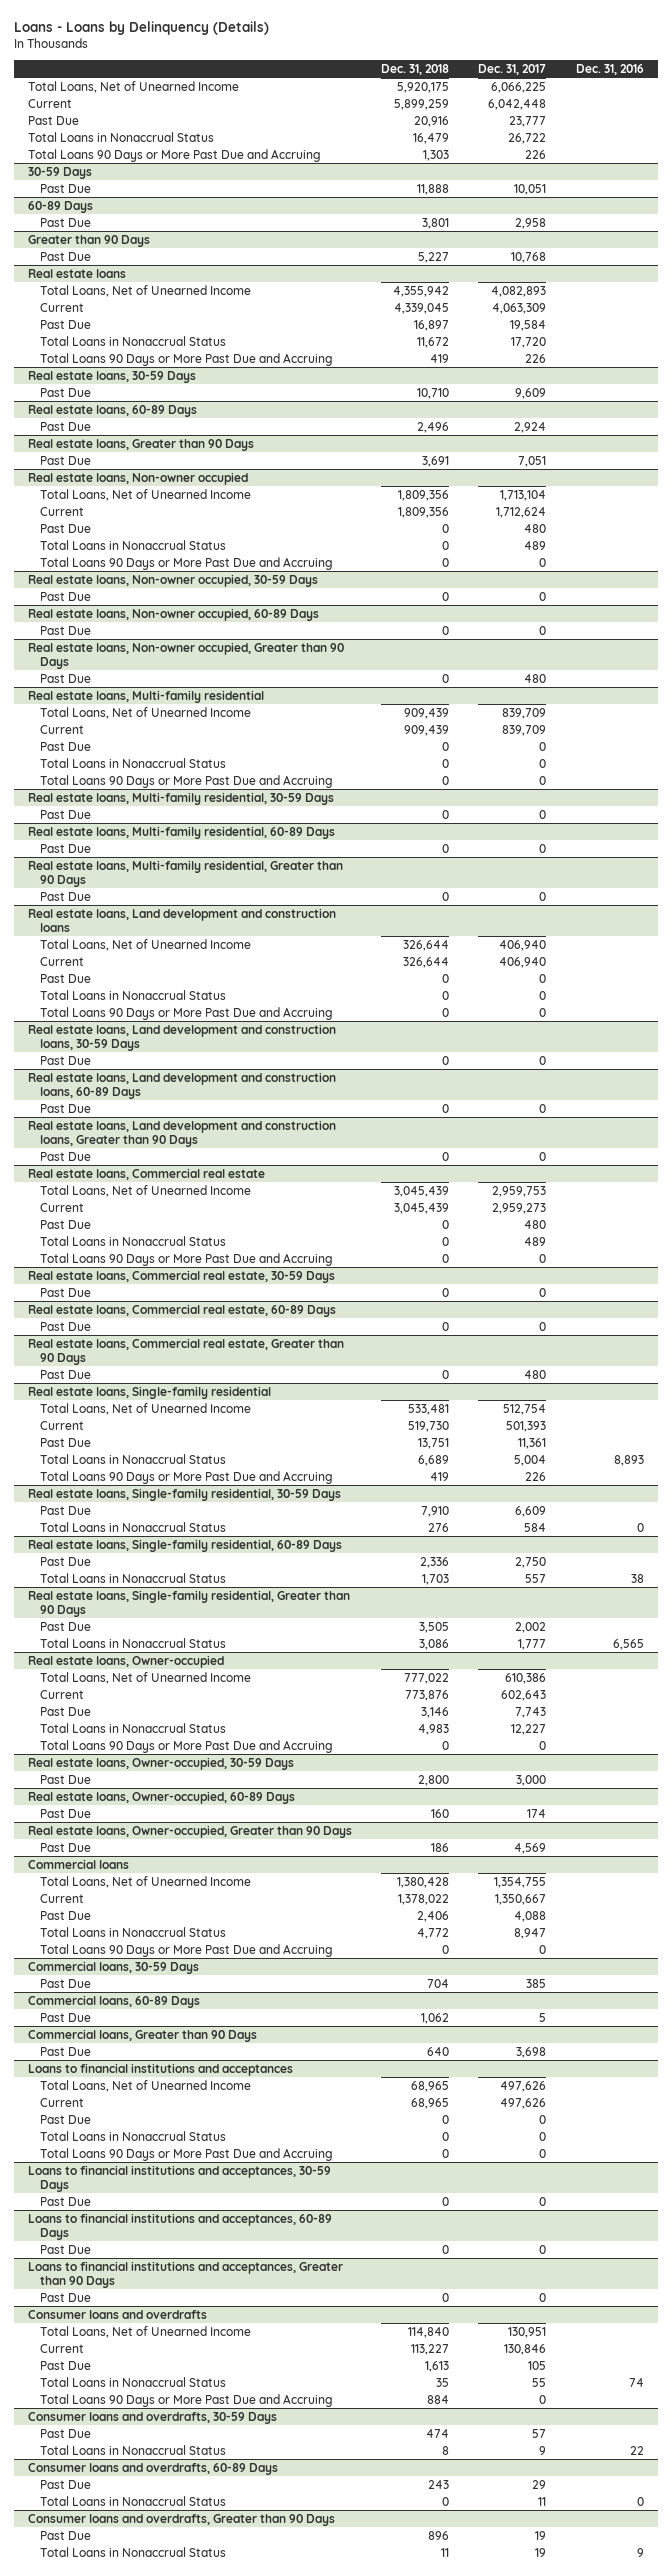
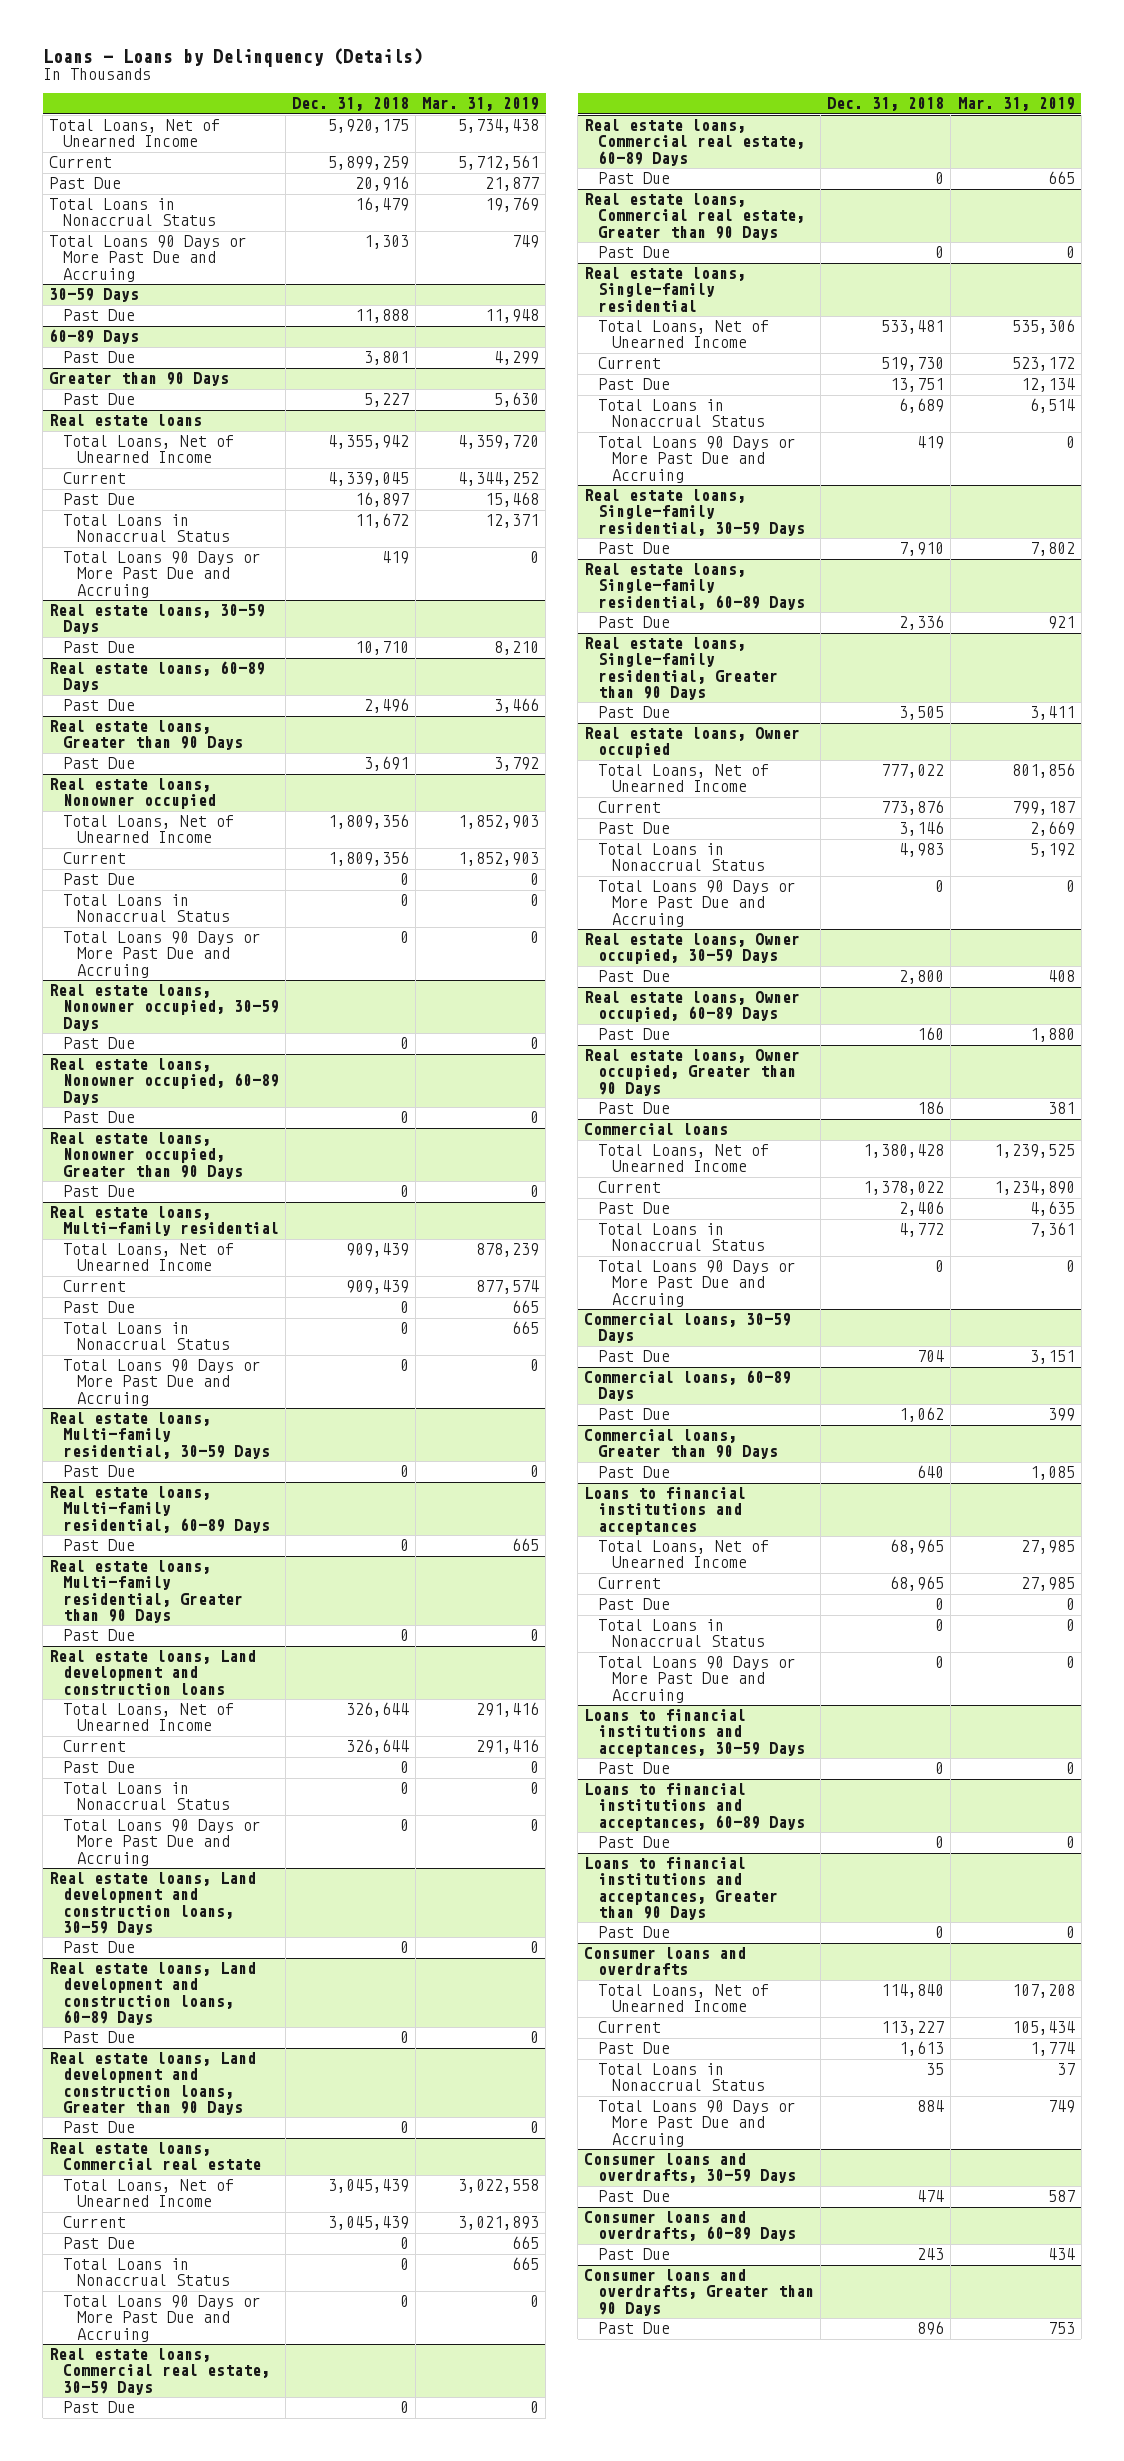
- | Dec. 31, 2018 | Dec. 31, 2017 | Dec. 31, 2016
+ | Dec. 31, 2018 | Mar. 31, 2019
- Real estate loans, Non-owner occupied
+ Real estate loans, Nonowner occupied
- Real estate loans, Non-owner occupied, 30-59 Days
+ Real estate loans, Nonowner occupied, 30-59 Days
- Real estate loans, Non-owner occupied, 60-89 Days
+ Real estate loans, Nonowner occupied, 60-89 Days
- Real estate loans, Non-owner occupied, Greater than 90 Days
+ Real estate loans, Nonowner occupied, Greater than 90 Days
@ Real estate loans, Single-family residential, 30-59 Days
- Total Loans in Nonaccrual Status | 276 | 584 | 0
@ Real estate loans, Single-family residential, 60-89 Days
- Total Loans in Nonaccrual Status | 1,703 | 557 | 38
@ Real estate loans, Single-family residential, Greater than 90 Days
- Total Loans in Nonaccrual Status | 3,086 | 1,777 | 6,565
- Real estate loans, Owner-occupied
+ Real estate loans, Owner occupied
- Real estate loans, Owner-occupied, 30-59 Days
+ Real estate loans, Owner occupied, 30-59 Days
- Real estate loans, Owner-occupied, 60-89 Days
+ Real estate loans, Owner occupied, 60-89 Days
- Real estate loans, Owner-occupied, Greater than 90 Days
+ Real estate loans, Owner occupied, Greater than 90 Days
@ Consumer loans and overdrafts, 30-59 Days
- Total Loans in Nonaccrual Status | 8 | 9 | 22
@ Consumer loans and overdrafts, 60-89 Days
- Total Loans in Nonaccrual Status | 0 | 11 | 0
@ Consumer loans and overdrafts, Greater than 90 Days
- Total Loans in Nonaccrual Status | 11 | 19 | 9

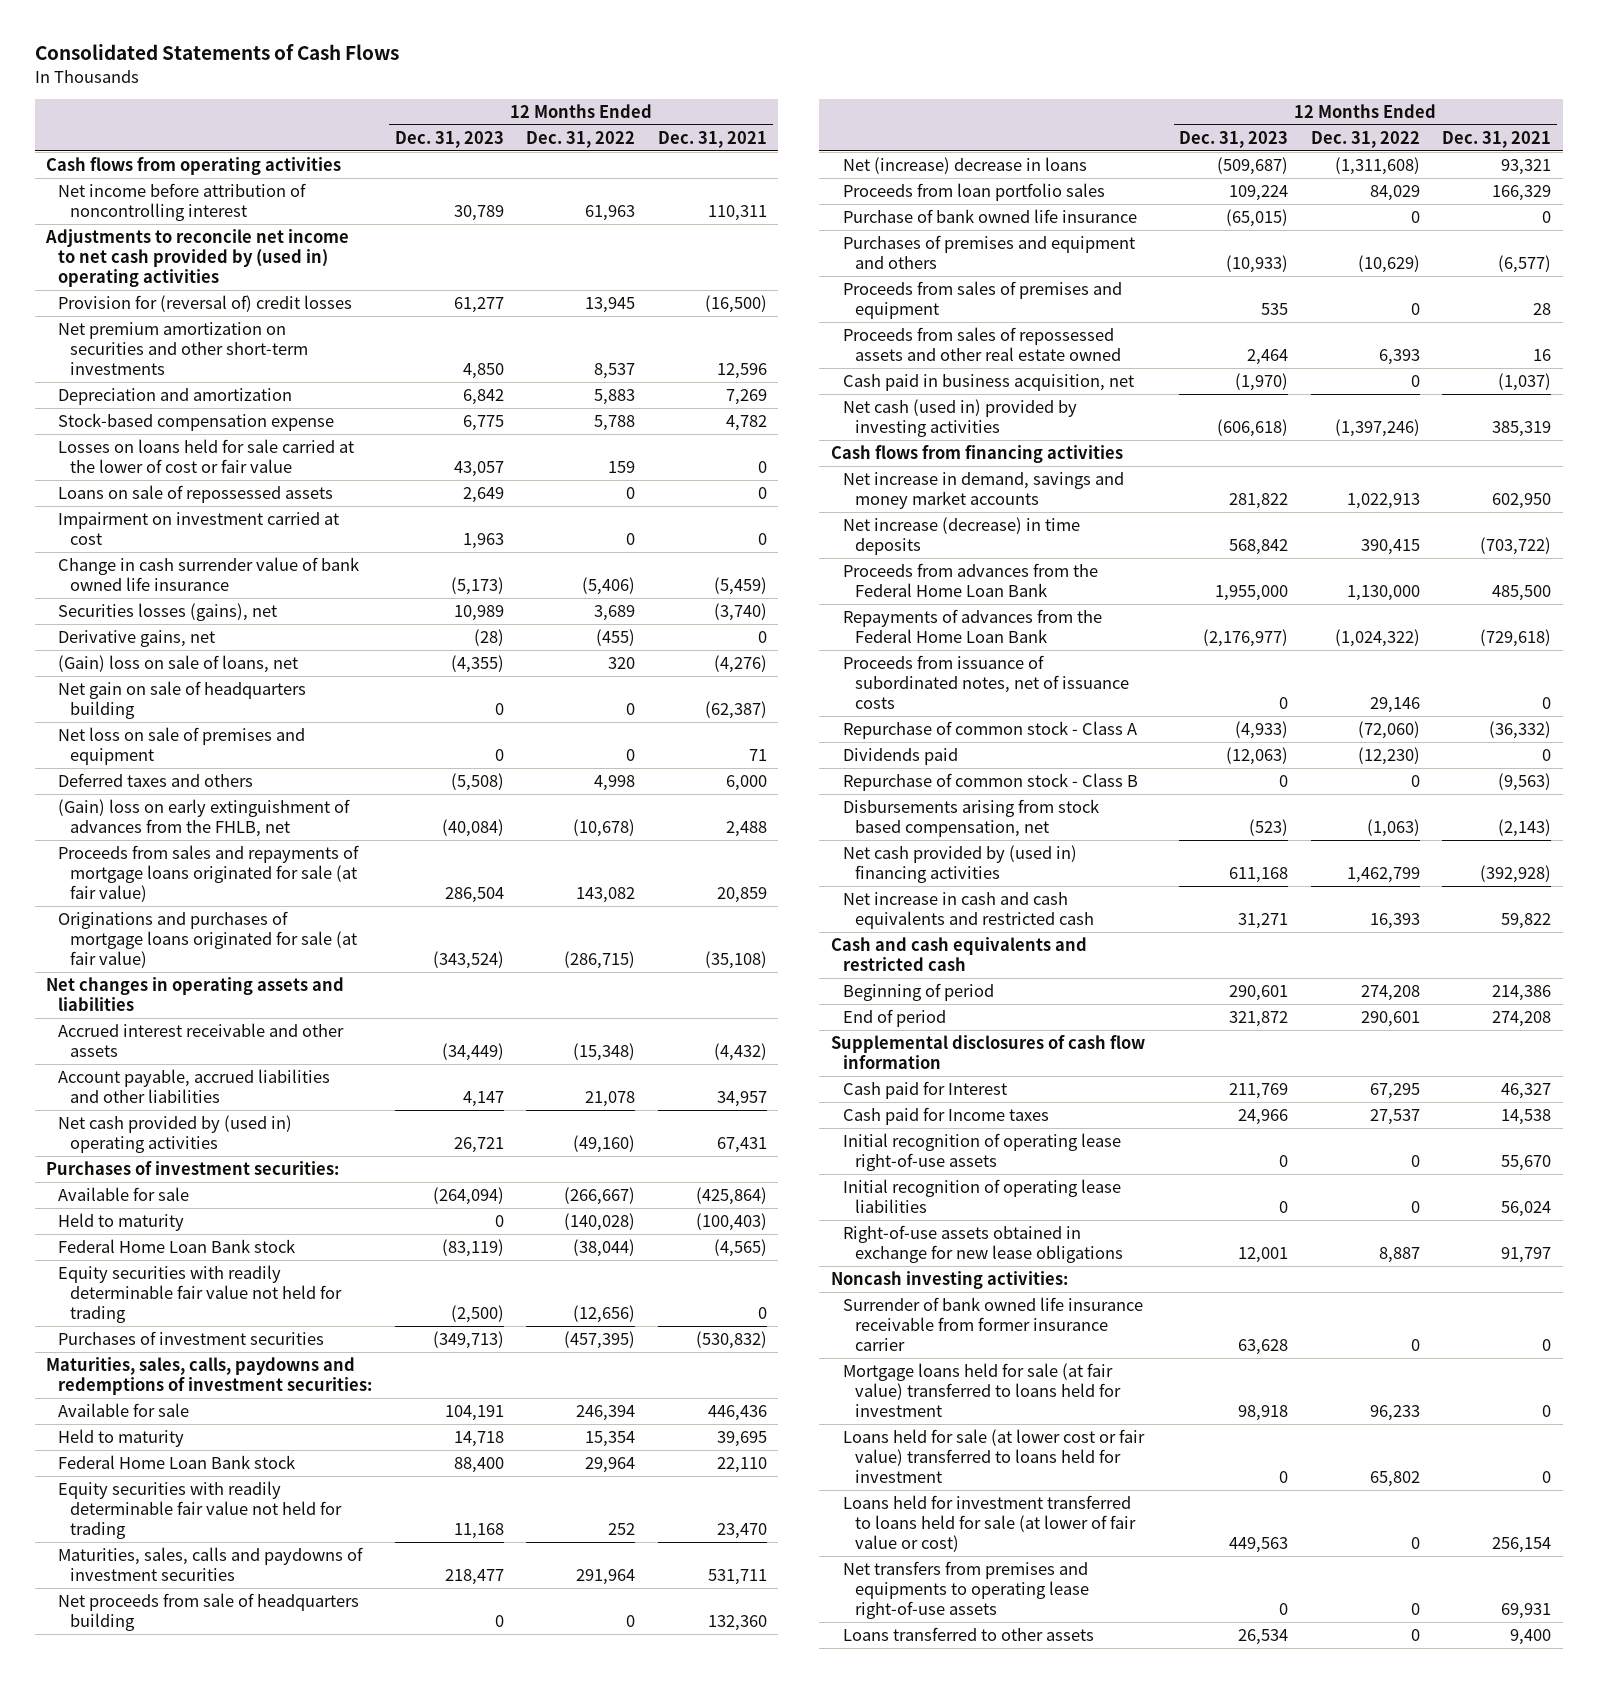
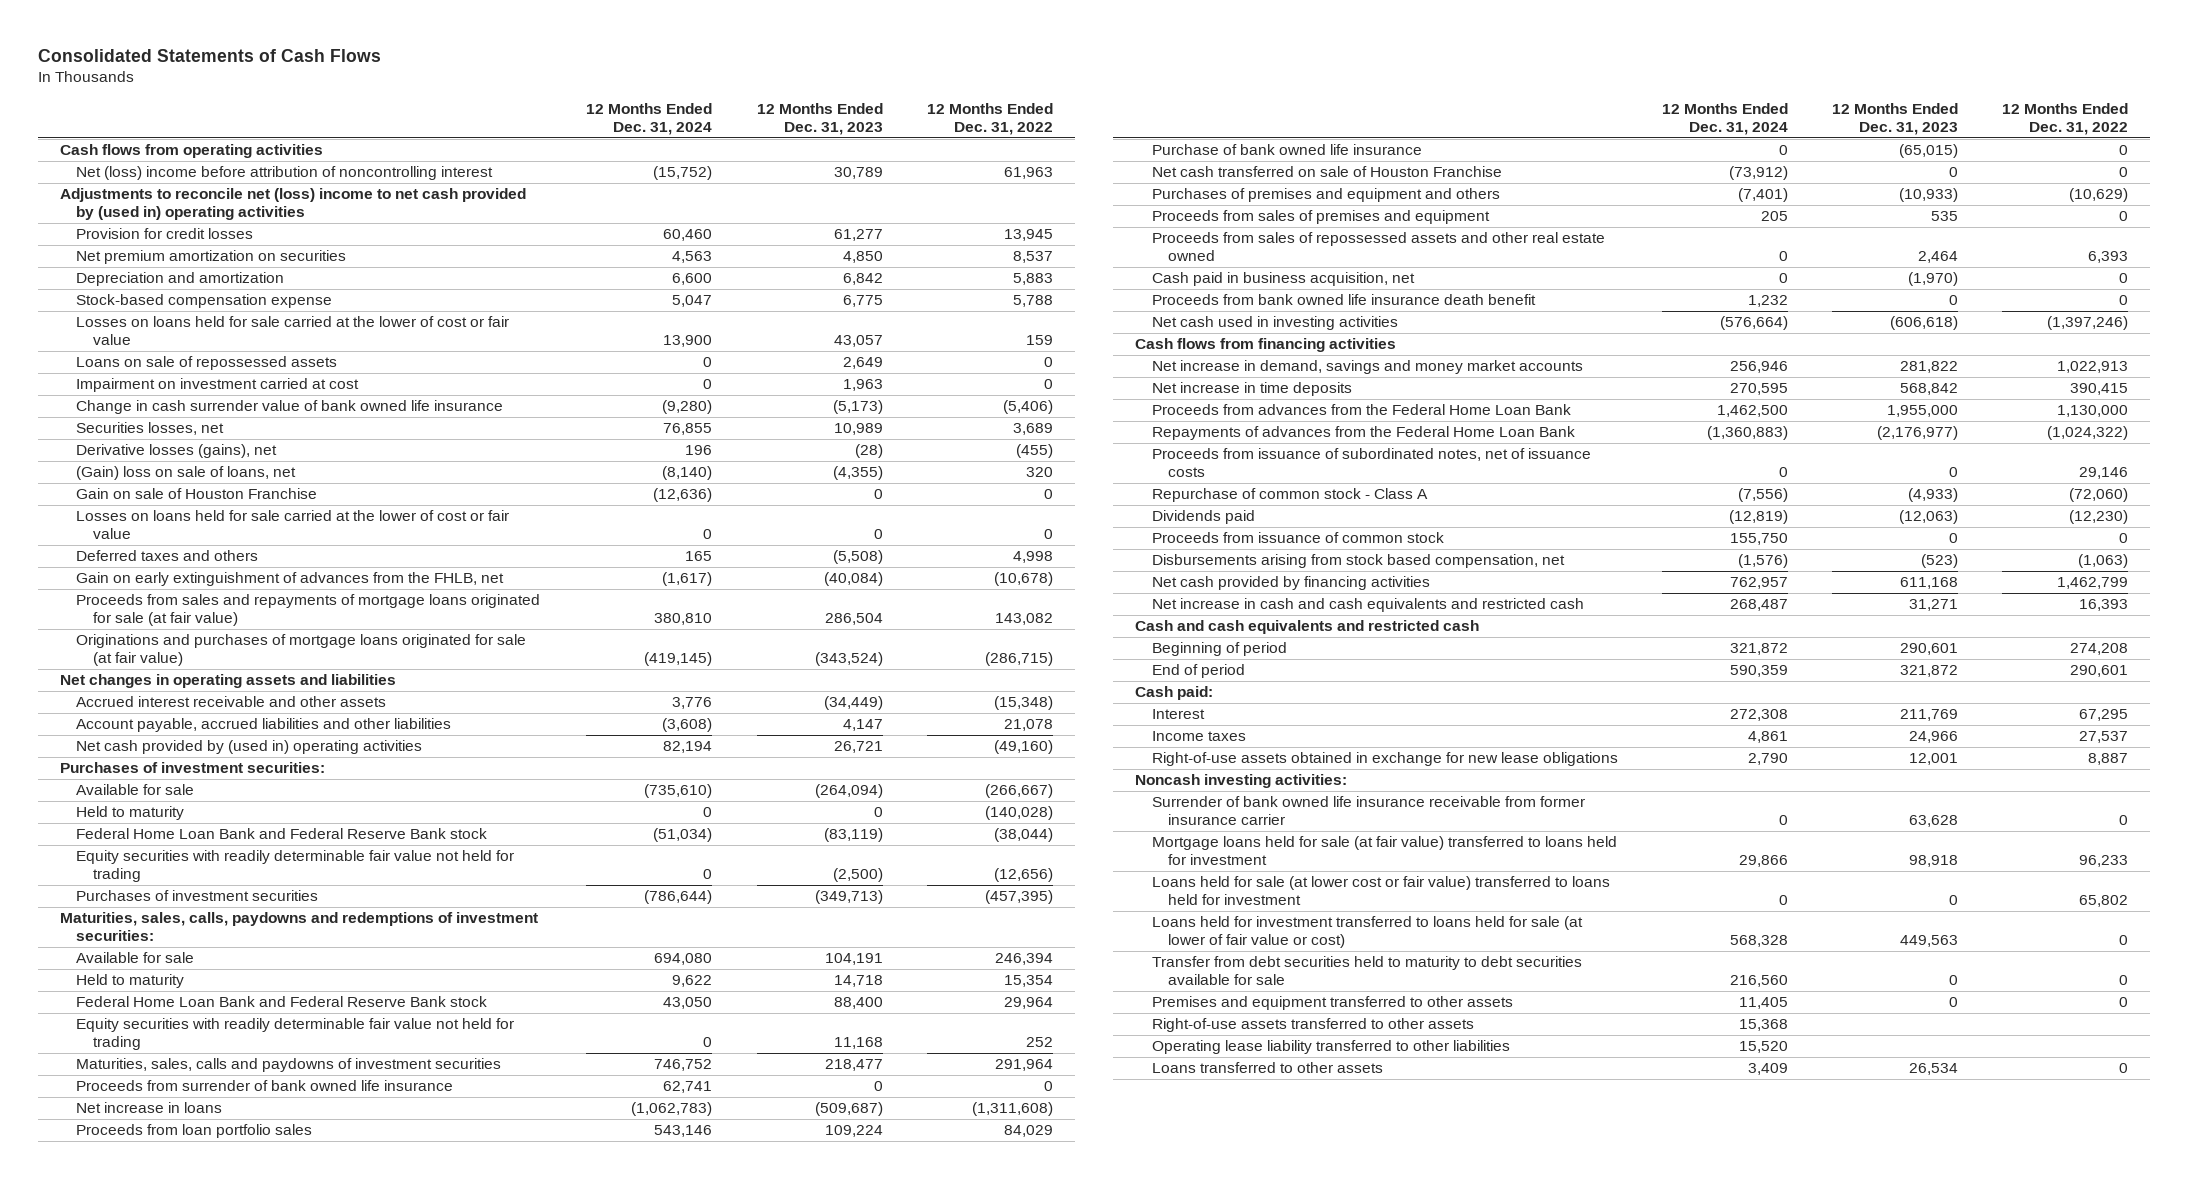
- | 12 Months Ended Dec. 31, 2023 | 12 Months Ended Dec. 31, 2022 | 12 Months Ended Dec. 31, 2021
+ | 12 Months Ended Dec. 31, 2024 | 12 Months Ended Dec. 31, 2023 | 12 Months Ended Dec. 31, 2022
- Net income before attribution of noncontrolling interest | 30,789 | 61,963 | 110,311
- Adjustments to reconcile net income to net cash provided by (used in) operating activities
- Provision for (reversal of) credit losses | 61,277 | 13,945 | (16,500)
- Net premium amortization on securities and other short-term investments | 4,850 | 8,537 | 12,596
+ Net (loss) income before attribution of noncontrolling interest | (15,752) | 30,789 | 61,963
+ Adjustments to reconcile net (loss) income to net cash provided by (used in) operating activities
+ Provision for credit losses | 60,460 | 61,277 | 13,945
+ Net premium amortization on securities | 4,563 | 4,850 | 8,537
- Securities losses (gains), net | 10,989 | 3,689 | (3,740)
- Derivative gains, net | (28) | (455) | 0
+ Securities losses, net | 76,855 | 10,989 | 3,689
+ Derivative losses (gains), net | 196 | (28) | (455)
- Net gain on sale of headquarters building | 0 | 0 | (62,387)
- Net loss on sale of premises and equipment | 0 | 0 | 71
+ Gain on sale of Houston Franchise | (12,636) | 0 | 0
+ Losses on loans held for sale carried at the lower of cost or fair value | 0 | 0 | 0
- (Gain) loss on early extinguishment of advances from the FHLB, net | (40,084) | (10,678) | 2,488
+ Gain on early extinguishment of advances from the FHLB, net | (1,617) | (40,084) | (10,678)
- Federal Home Loan Bank stock | (83,119) | (38,044) | (4,565)
+ Federal Home Loan Bank and Federal Reserve Bank stock | (51,034) | (83,119) | (38,044)
- Federal Home Loan Bank stock | 88,400 | 29,964 | 22,110
+ Federal Home Loan Bank and Federal Reserve Bank stock | 43,050 | 88,400 | 29,964
- Net proceeds from sale of headquarters building | 0 | 0 | 132,360
- Net (increase) decrease in loans | (509,687) | (1,311,608) | 93,321
+ Proceeds from surrender of bank owned life insurance | 62,741 | 0 | 0
+ Net increase in loans | (1,062,783) | (509,687) | (1,311,608)
+ Net cash transferred on sale of Houston Franchise | (73,912) | 0 | 0
- Net cash (used in) provided by investing activities | (606,618) | (1,397,246) | 385,319
+ Proceeds from bank owned life insurance death benefit | 1,232 | 0 | 0
+ Net cash used in investing activities | (576,664) | (606,618) | (1,397,246)
- Net increase (decrease) in time deposits | 568,842 | 390,415 | (703,722)
+ Net increase in time deposits | 270,595 | 568,842 | 390,415
- Repurchase of common stock - Class B | 0 | 0 | (9,563)
+ Proceeds from issuance of common stock | 155,750 | 0 | 0
- Net cash provided by (used in) financing activities | 611,168 | 1,462,799 | (392,928)
+ Net cash provided by financing activities | 762,957 | 611,168 | 1,462,799
- Supplemental disclosures of cash flow information
- Cash paid for Interest | 211,769 | 67,295 | 46,327
- Cash paid for Income taxes | 24,966 | 27,537 | 14,538
- Initial recognition of operating lease right-of-use assets | 0 | 0 | 55,670
- Initial recognition of operating lease liabilities | 0 | 0 | 56,024
+ Cash paid:
+ Interest | 272,308 | 211,769 | 67,295
+ Income taxes | 4,861 | 24,966 | 27,537
- Net transfers from premises and equipments to operating lease right-of-use assets | 0 | 0 | 69,931
+ Transfer from debt securities held to maturity to debt securities available for sale | 216,560 | 0 | 0
+ Premises and equipment transferred to other assets | 11,405 | 0 | 0
+ Right-of-use assets transferred to other assets | 15,368 | |
+ Operating lease liability transferred to other liabilities | 15,520 | |

